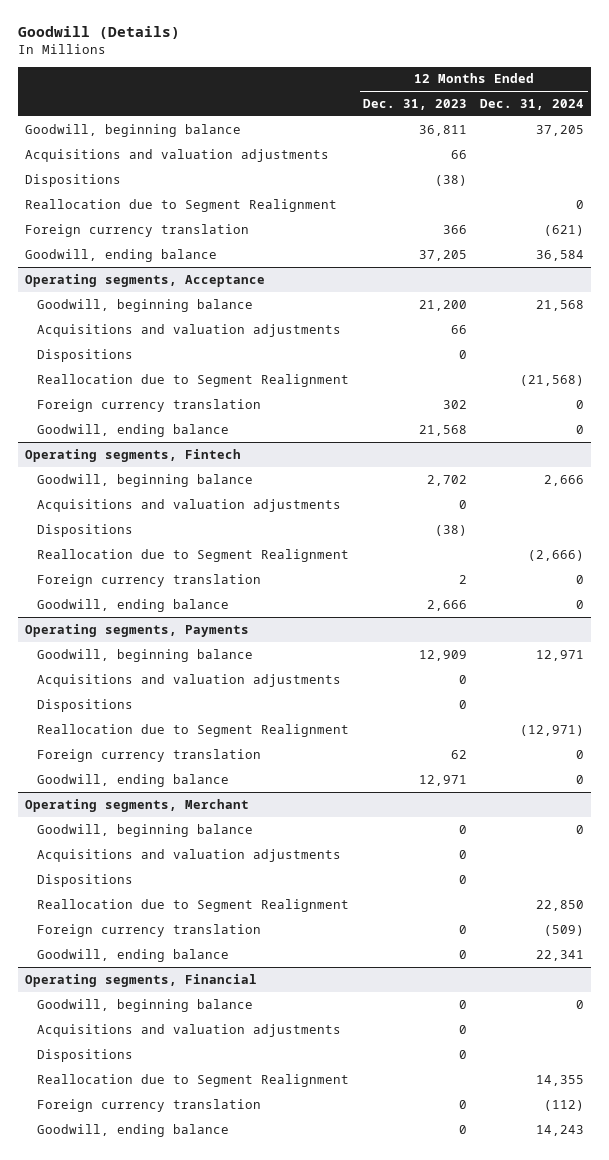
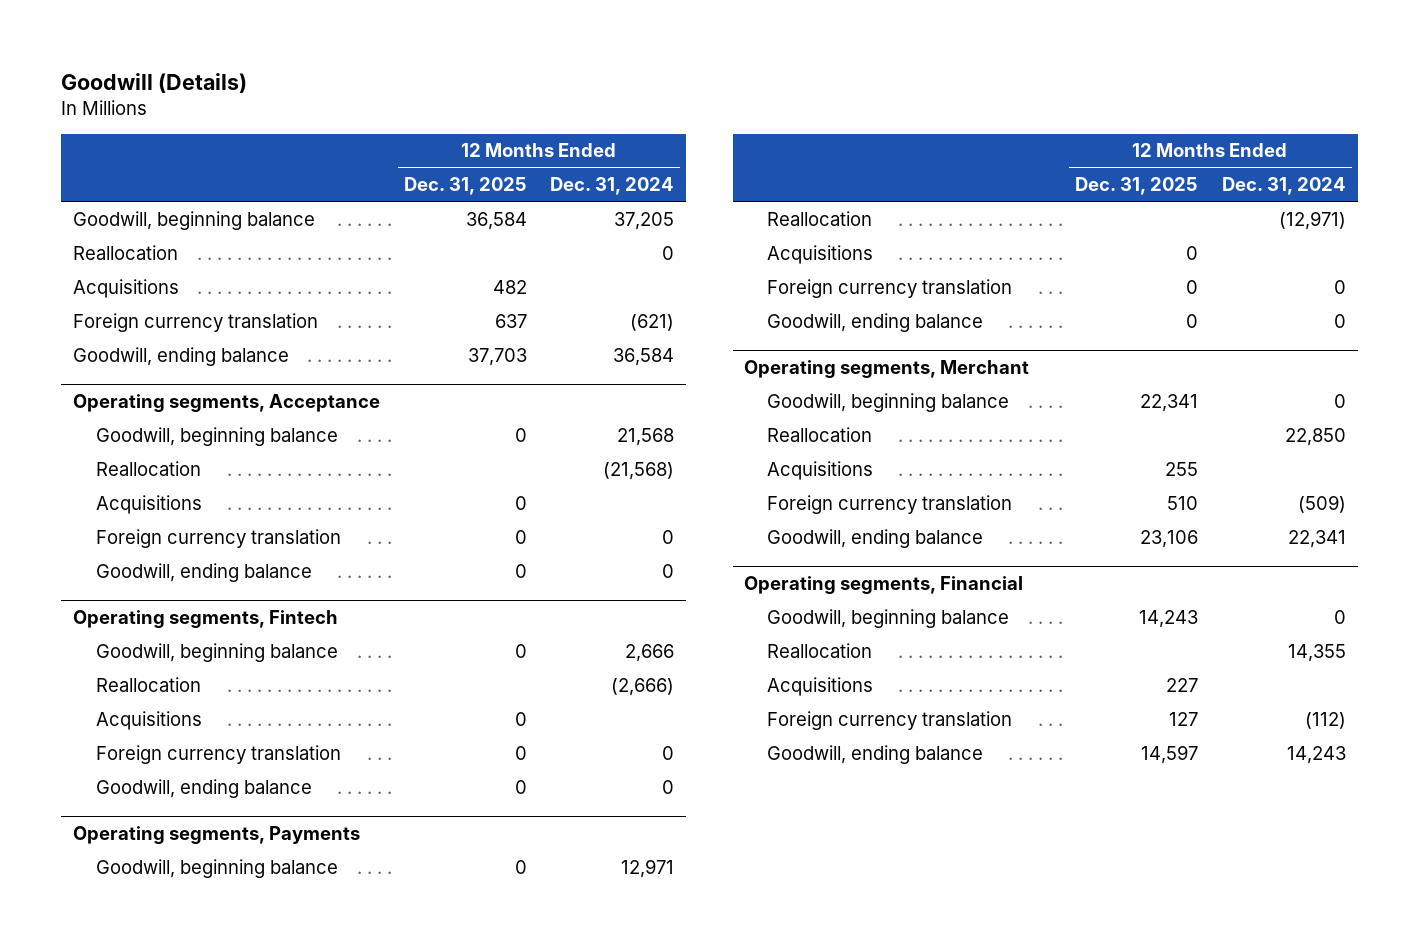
- | 12 Months Ended Dec. 31, 2023 | 12 Months Ended Dec. 31, 2024
+ | 12 Months Ended Dec. 31, 2025 | 12 Months Ended Dec. 31, 2024
- Acquisitions and valuation adjustments | 66 |
- Dispositions | (38) |
- Reallocation due to Segment Realignment | | 0
+ Reallocation | | 0
+ Acquisitions | 482 |
@ Operating segments, Acceptance
- Acquisitions and valuation adjustments | 66 |
- Dispositions | 0 |
- Reallocation due to Segment Realignment | | (21,568)
+ Reallocation | | (21,568)
+ Acquisitions | 0 |
@ Operating segments, Fintech
- Acquisitions and valuation adjustments | 0 |
- Dispositions | (38) |
- Reallocation due to Segment Realignment | | (2,666)
+ Reallocation | | (2,666)
+ Acquisitions | 0 |
@ Operating segments, Payments
- Acquisitions and valuation adjustments | 0 |
- Dispositions | 0 |
- Reallocation due to Segment Realignment | | (12,971)
+ Reallocation | | (12,971)
+ Acquisitions | 0 |
@ Operating segments, Merchant
- Acquisitions and valuation adjustments | 0 |
- Dispositions | 0 |
- Reallocation due to Segment Realignment | | 22,850
+ Reallocation | | 22,850
+ Acquisitions | 255 |
@ Operating segments, Financial
- Acquisitions and valuation adjustments | 0 |
- Dispositions | 0 |
- Reallocation due to Segment Realignment | | 14,355
+ Reallocation | | 14,355
+ Acquisitions | 227 |

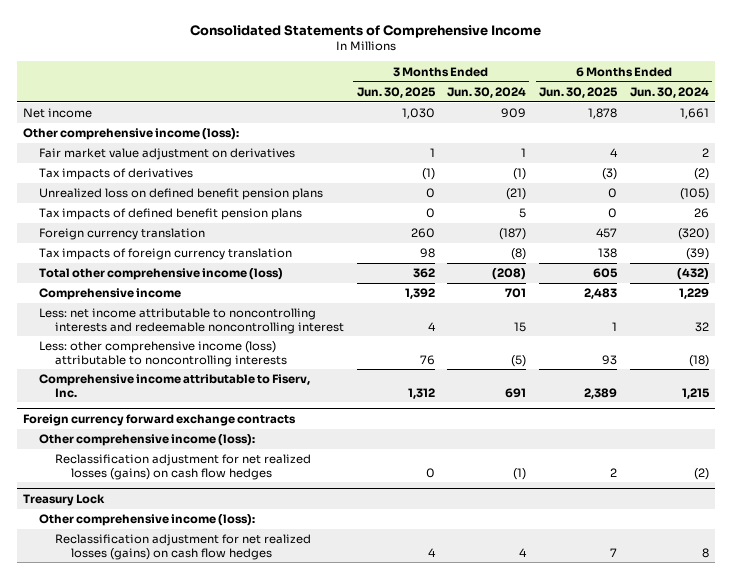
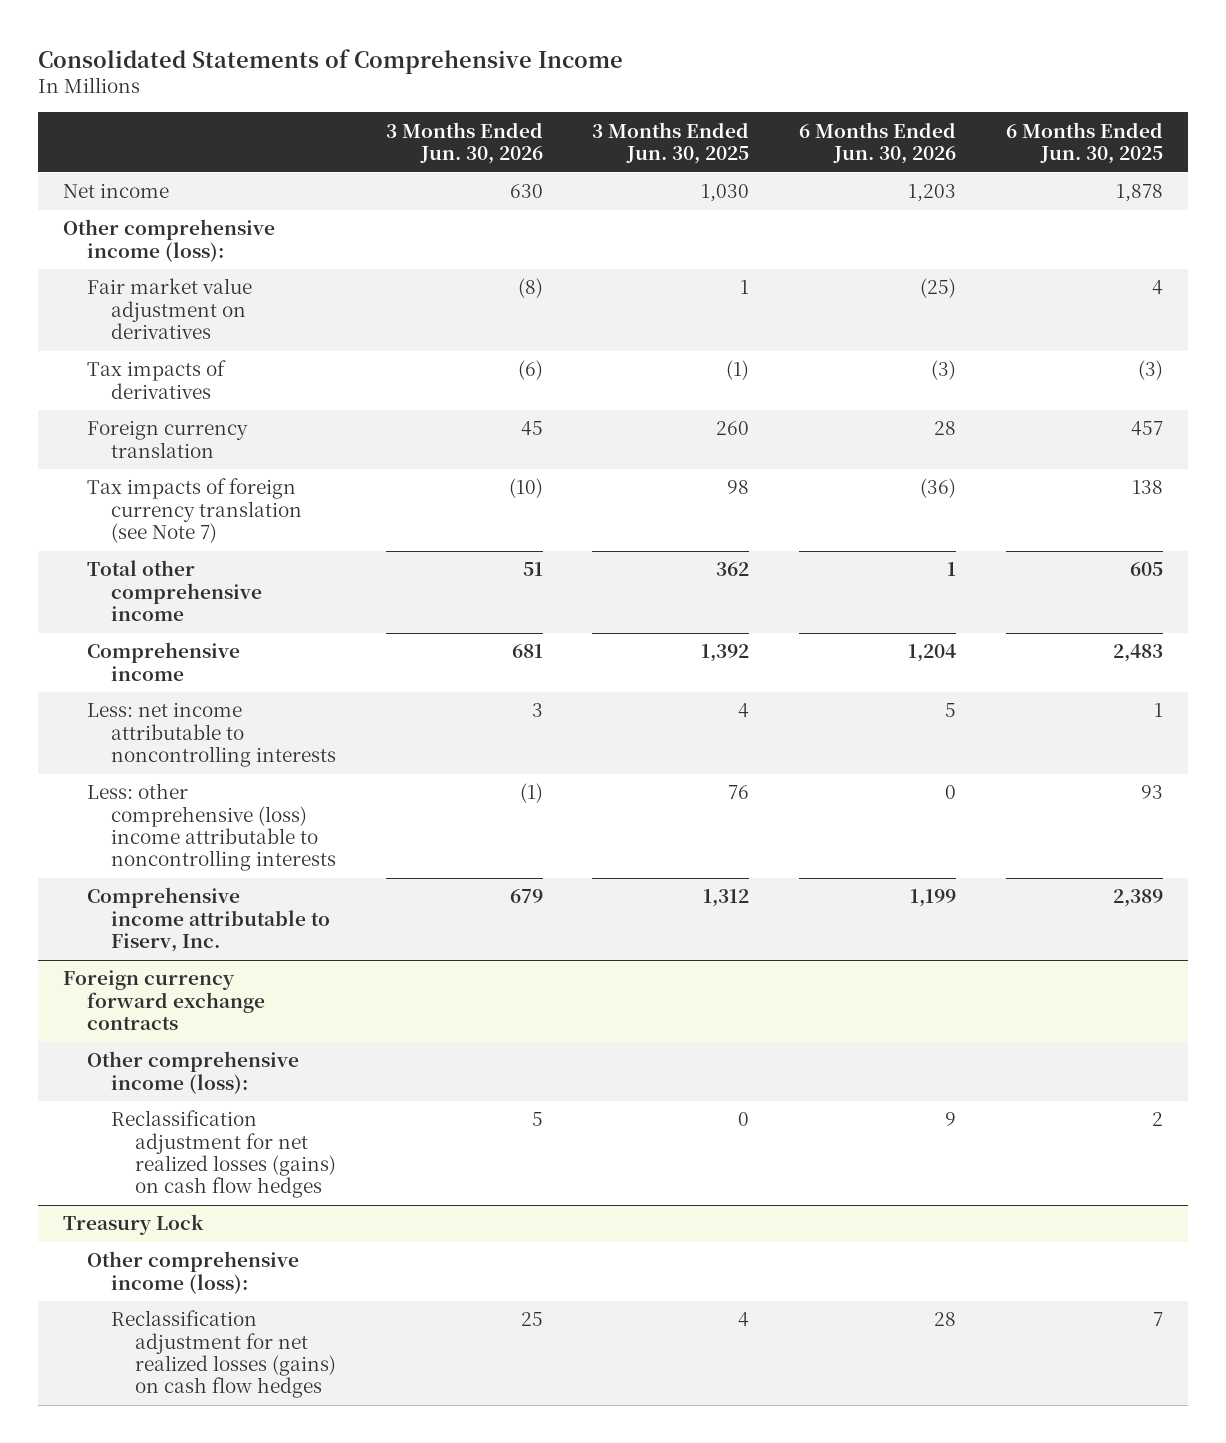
- | 3 Months Ended Jun. 30, 2025 | 3 Months Ended Jun. 30, 2024 | 6 Months Ended Jun. 30, 2025 | 6 Months Ended Jun. 30, 2024
+ | 3 Months Ended Jun. 30, 2026 | 3 Months Ended Jun. 30, 2025 | 6 Months Ended Jun. 30, 2026 | 6 Months Ended Jun. 30, 2025
- Unrealized loss on defined benefit pension plans | 0 | (21) | 0 | (105)
- Tax impacts of defined benefit pension plans | 0 | 5 | 0 | 26
- Tax impacts of foreign currency translation | 98 | (8) | 138 | (39)
- Total other comprehensive income (loss) | 362 | (208) | 605 | (432)
+ Tax impacts of foreign currency translation (see Note 7) | (10) | 98 | (36) | 138
+ Total other comprehensive income | 51 | 362 | 1 | 605
- Less: net income attributable to noncontrolling interests and redeemable noncontrolling interest | 4 | 15 | 1 | 32
- Less: other comprehensive income (loss) attributable to noncontrolling interests | 76 | (5) | 93 | (18)
+ Less: net income attributable to noncontrolling interests | 3 | 4 | 5 | 1
+ Less: other comprehensive (loss) income attributable to noncontrolling interests | (1) | 76 | 0 | 93

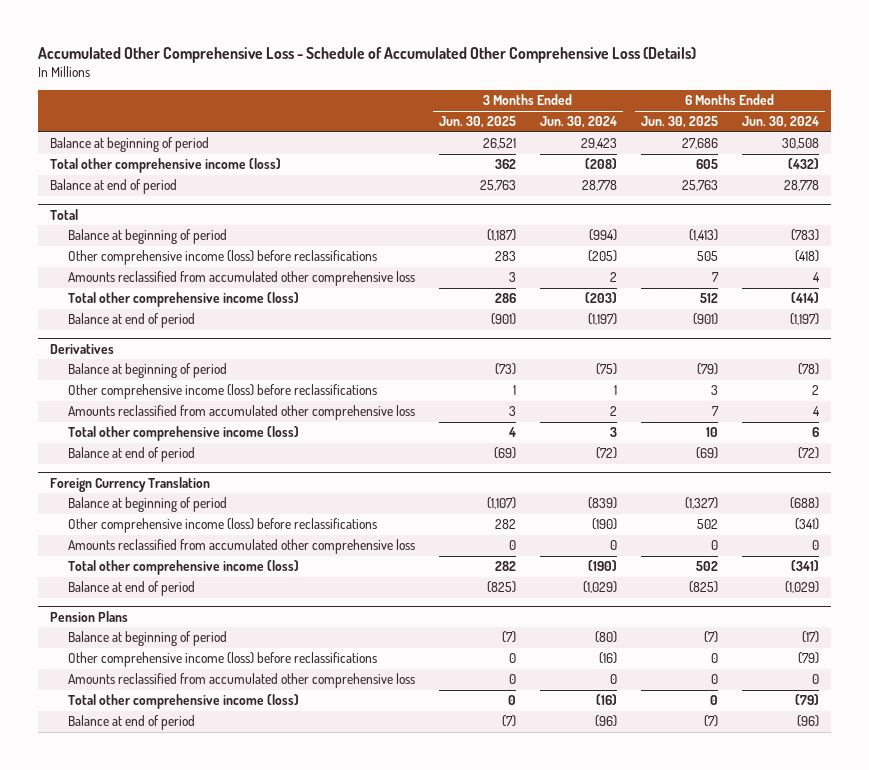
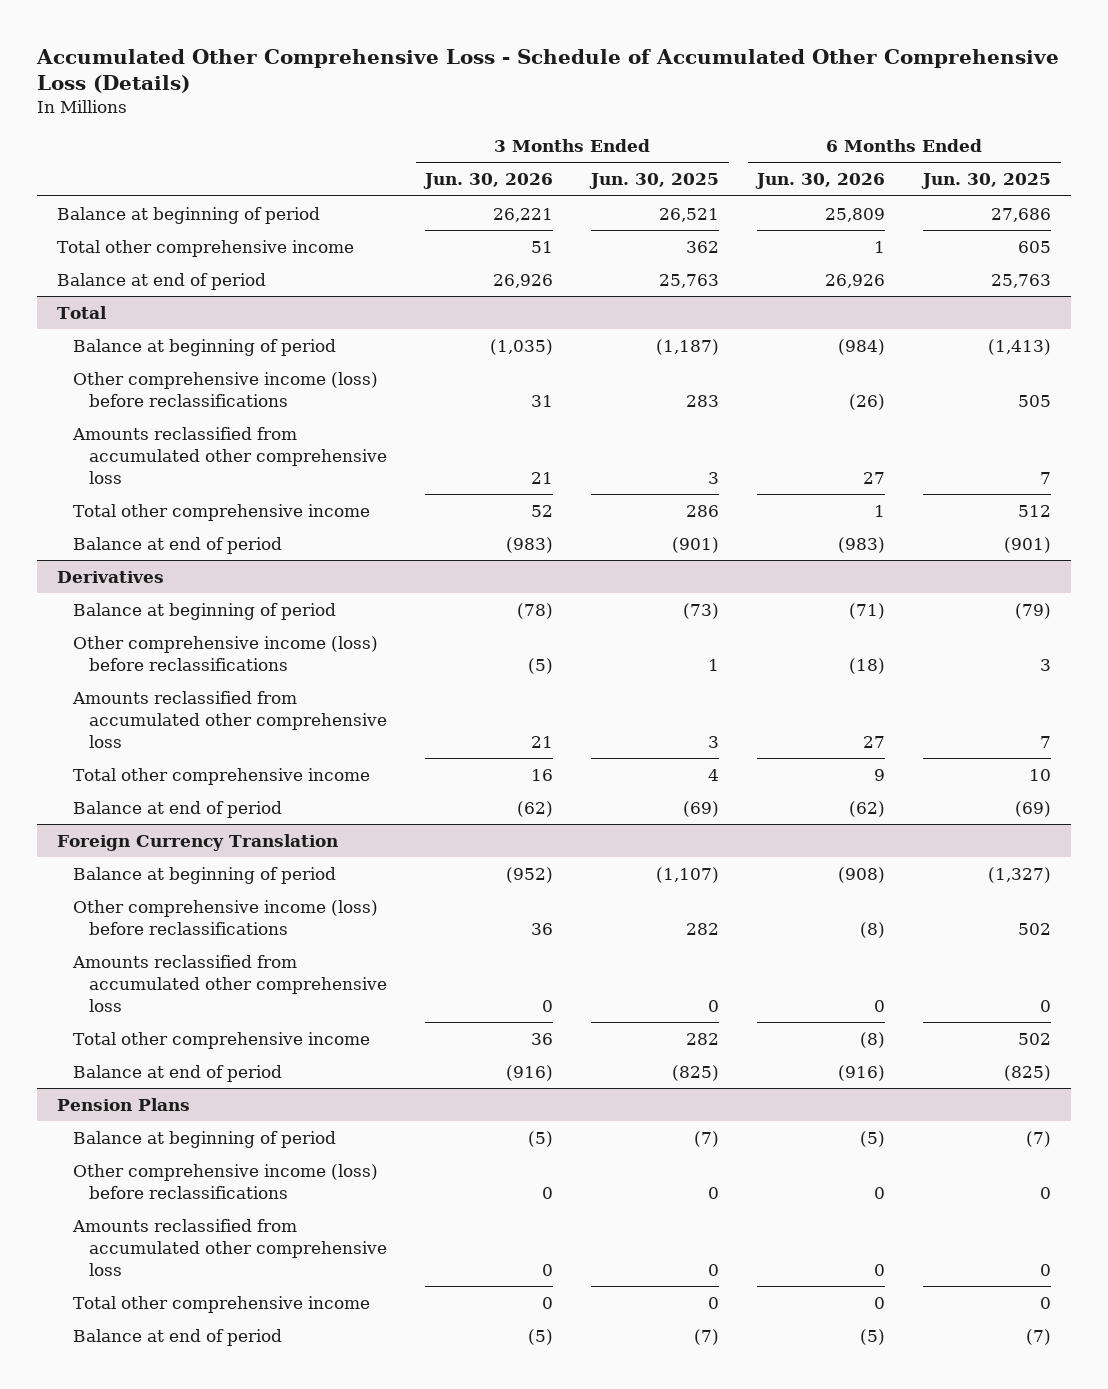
- | 3 Months Ended Jun. 30, 2025 | 3 Months Ended Jun. 30, 2024 | 6 Months Ended Jun. 30, 2025 | 6 Months Ended Jun. 30, 2024
+ | 3 Months Ended Jun. 30, 2026 | 3 Months Ended Jun. 30, 2025 | 6 Months Ended Jun. 30, 2026 | 6 Months Ended Jun. 30, 2025
- Total other comprehensive income (loss) | 362 | (208) | 605 | (432)
+ Total other comprehensive income | 51 | 362 | 1 | 605
@ Total
- Total other comprehensive income (loss) | 286 | (203) | 512 | (414)
+ Total other comprehensive income | 52 | 286 | 1 | 512
@ Derivatives
- Total other comprehensive income (loss) | 4 | 3 | 10 | 6
+ Total other comprehensive income | 16 | 4 | 9 | 10
@ Foreign Currency Translation
- Total other comprehensive income (loss) | 282 | (190) | 502 | (341)
+ Total other comprehensive income | 36 | 282 | (8) | 502
@ Pension Plans
- Total other comprehensive income (loss) | 0 | (16) | 0 | (79)
+ Total other comprehensive income | 0 | 0 | 0 | 0

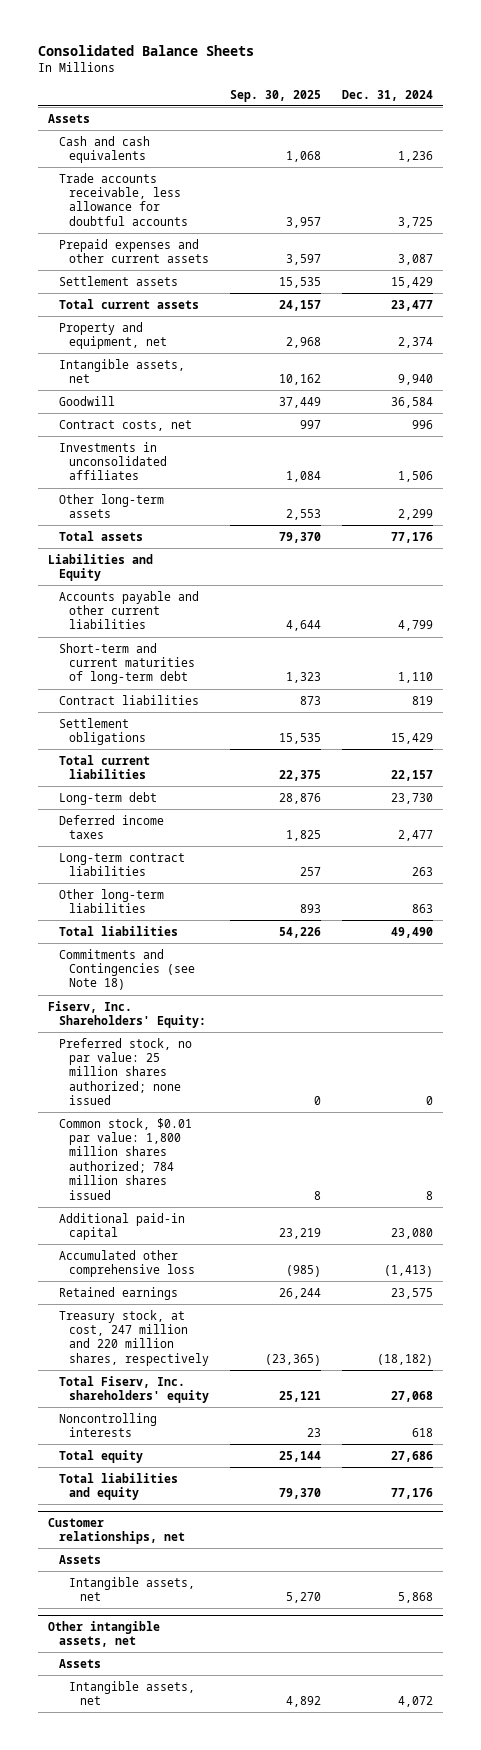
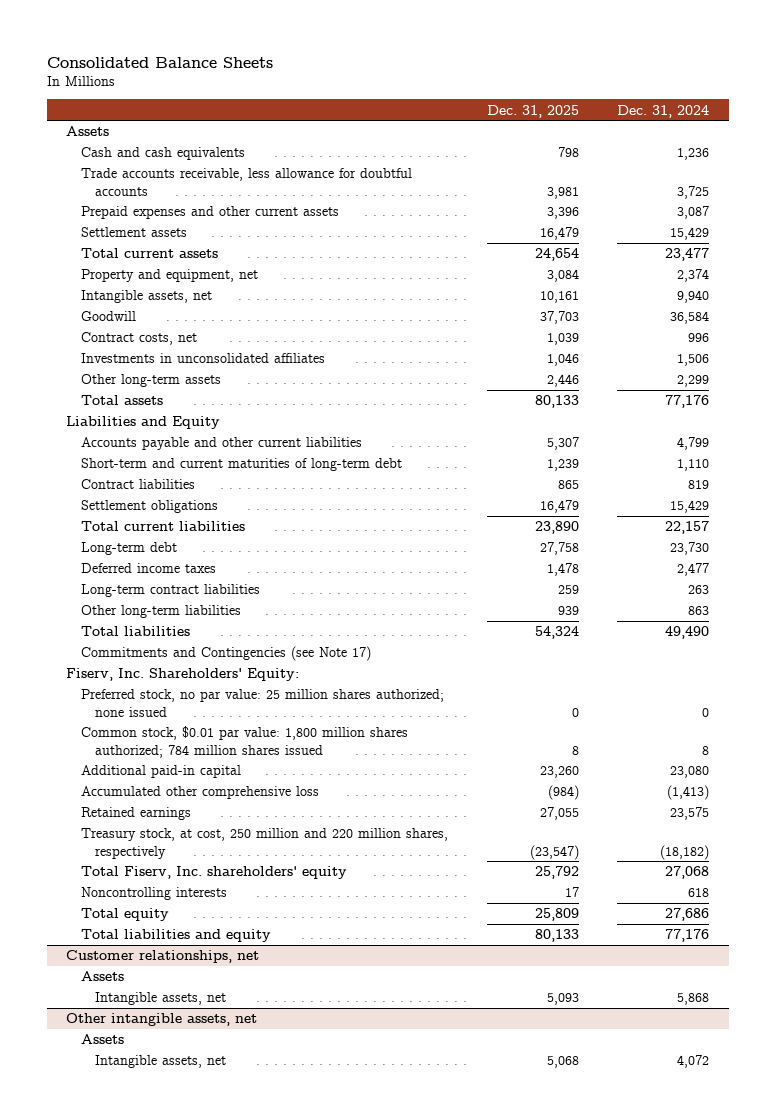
- | Sep. 30, 2025 | Dec. 31, 2024
+ | Dec. 31, 2025 | Dec. 31, 2024
- Commitments and Contingencies (see Note 18)
+ Commitments and Contingencies (see Note 17)
- Treasury stock, at cost, 247 million and 220 million shares, respectively | (23,365) | (18,182)
+ Treasury stock, at cost, 250 million and 220 million shares, respectively | (23,547) | (18,182)

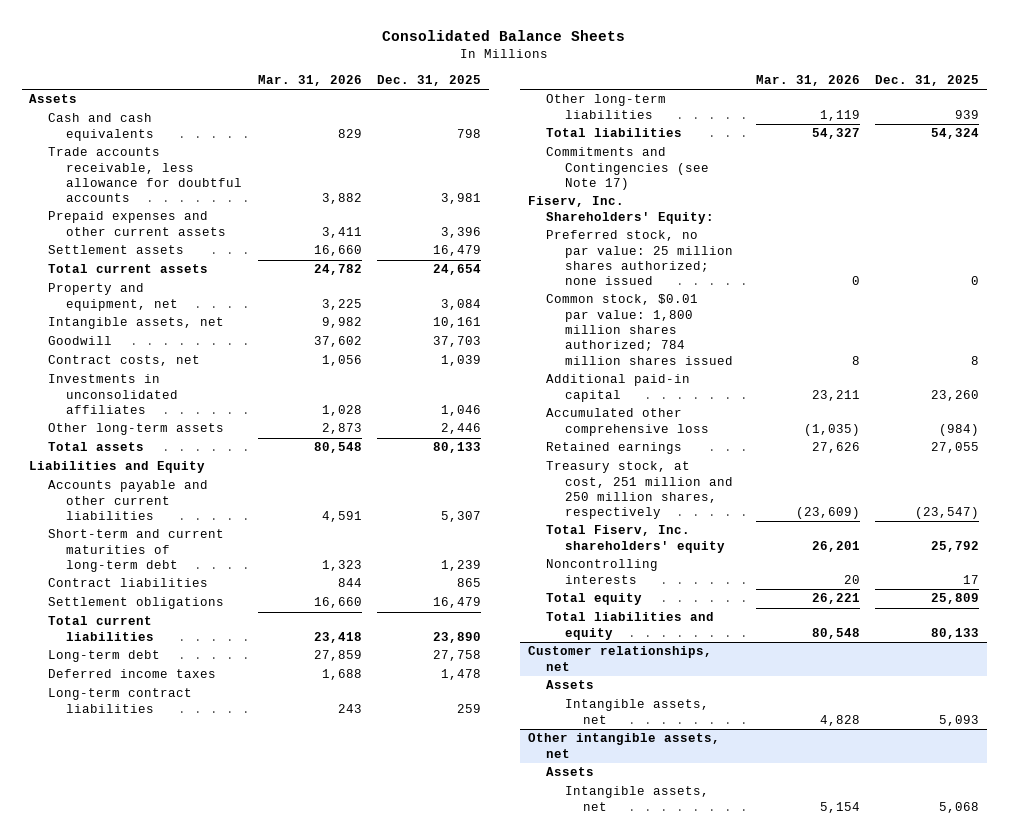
- | Dec. 31, 2025 | Dec. 31, 2024
+ | Mar. 31, 2026 | Dec. 31, 2025
- Treasury stock, at cost, 250 million and 220 million shares, respectively | (23,547) | (18,182)
+ Treasury stock, at cost, 251 million and 250 million shares, respectively | (23,609) | (23,547)

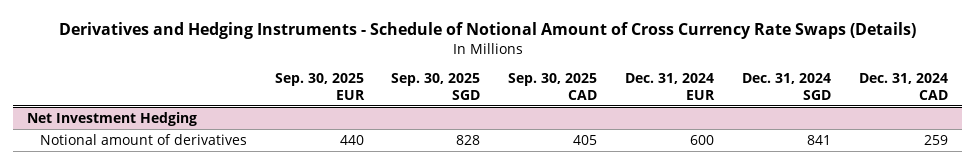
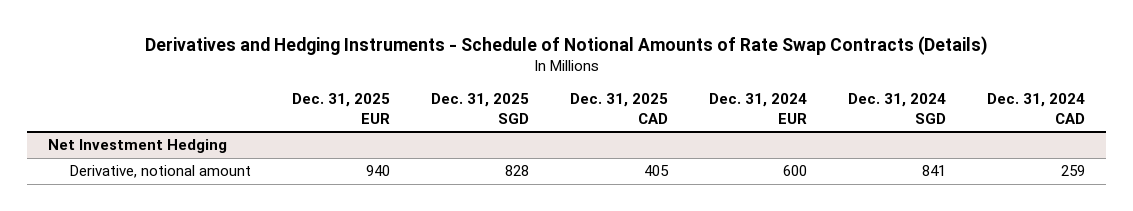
- Derivatives and Hedging Instruments - Schedule of Notional Amount of Cross Currency Rate Swaps (Details)
+ Derivatives and Hedging Instruments - Schedule of Notional Amounts of Rate Swap Contracts (Details)
- | Sep. 30, 2025 EUR | Sep. 30, 2025 SGD | Sep. 30, 2025 CAD | Dec. 31, 2024 EUR | Dec. 31, 2024 SGD | Dec. 31, 2024 CAD
+ | Dec. 31, 2025 EUR | Dec. 31, 2025 SGD | Dec. 31, 2025 CAD | Dec. 31, 2024 EUR | Dec. 31, 2024 SGD | Dec. 31, 2024 CAD
@ Net Investment Hedging
- Notional amount of derivatives | 440 | 828 | 405 | 600 | 841 | 259
+ Derivative, notional amount | 940 | 828 | 405 | 600 | 841 | 259

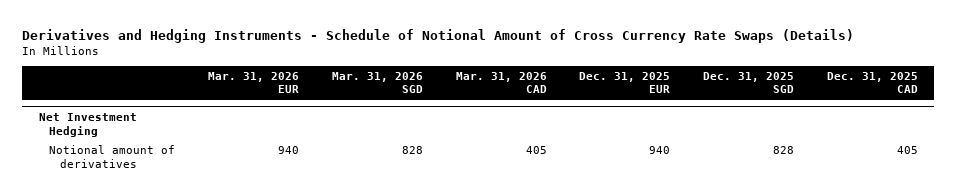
- Derivatives and Hedging Instruments - Schedule of Notional Amounts of Rate Swap Contracts (Details)
+ Derivatives and Hedging Instruments - Schedule of Notional Amount of Cross Currency Rate Swaps (Details)
- | Dec. 31, 2025 EUR | Dec. 31, 2025 SGD | Dec. 31, 2025 CAD | Dec. 31, 2024 EUR | Dec. 31, 2024 SGD | Dec. 31, 2024 CAD
+ | Mar. 31, 2026 EUR | Mar. 31, 2026 SGD | Mar. 31, 2026 CAD | Dec. 31, 2025 EUR | Dec. 31, 2025 SGD | Dec. 31, 2025 CAD
@ Net Investment Hedging
- Derivative, notional amount | 940 | 828 | 405 | 600 | 841 | 259
+ Notional amount of derivatives | 940 | 828 | 405 | 940 | 828 | 405

